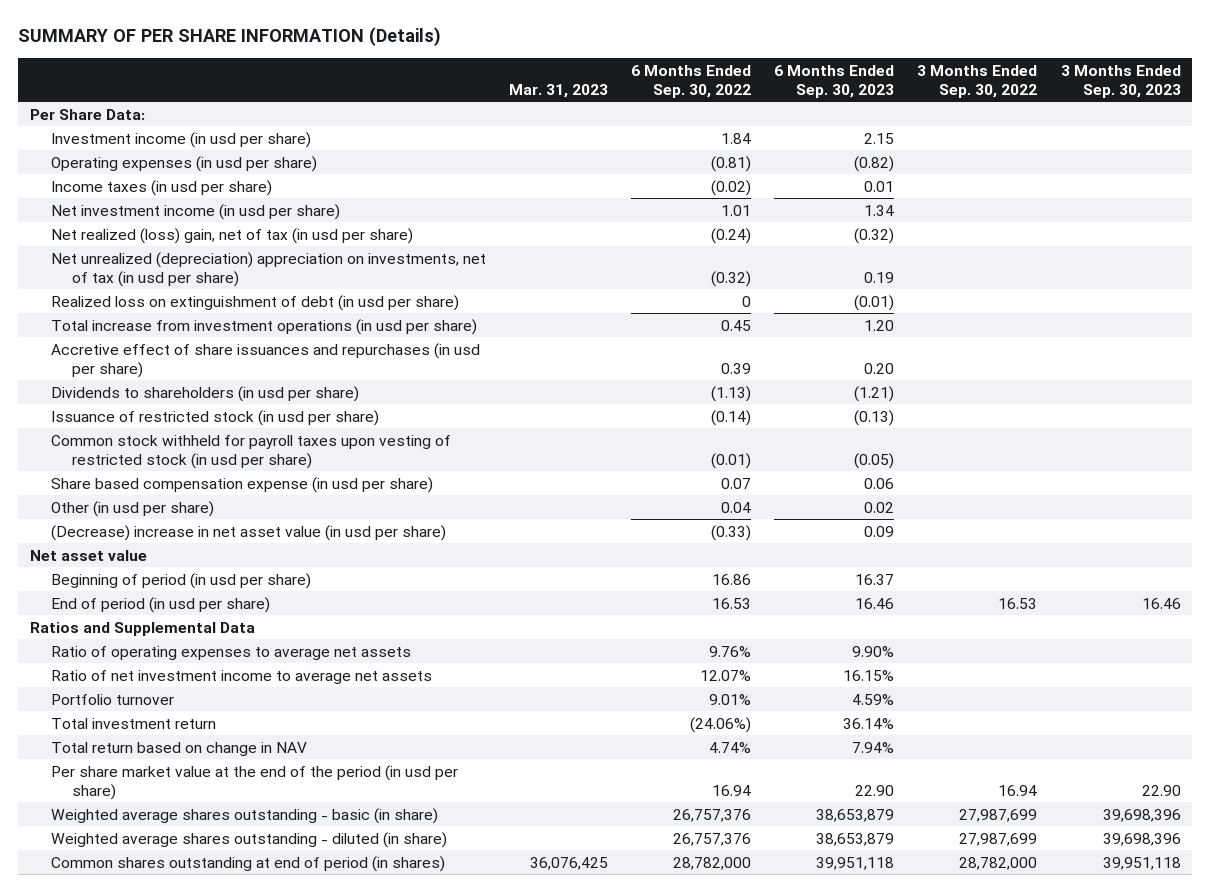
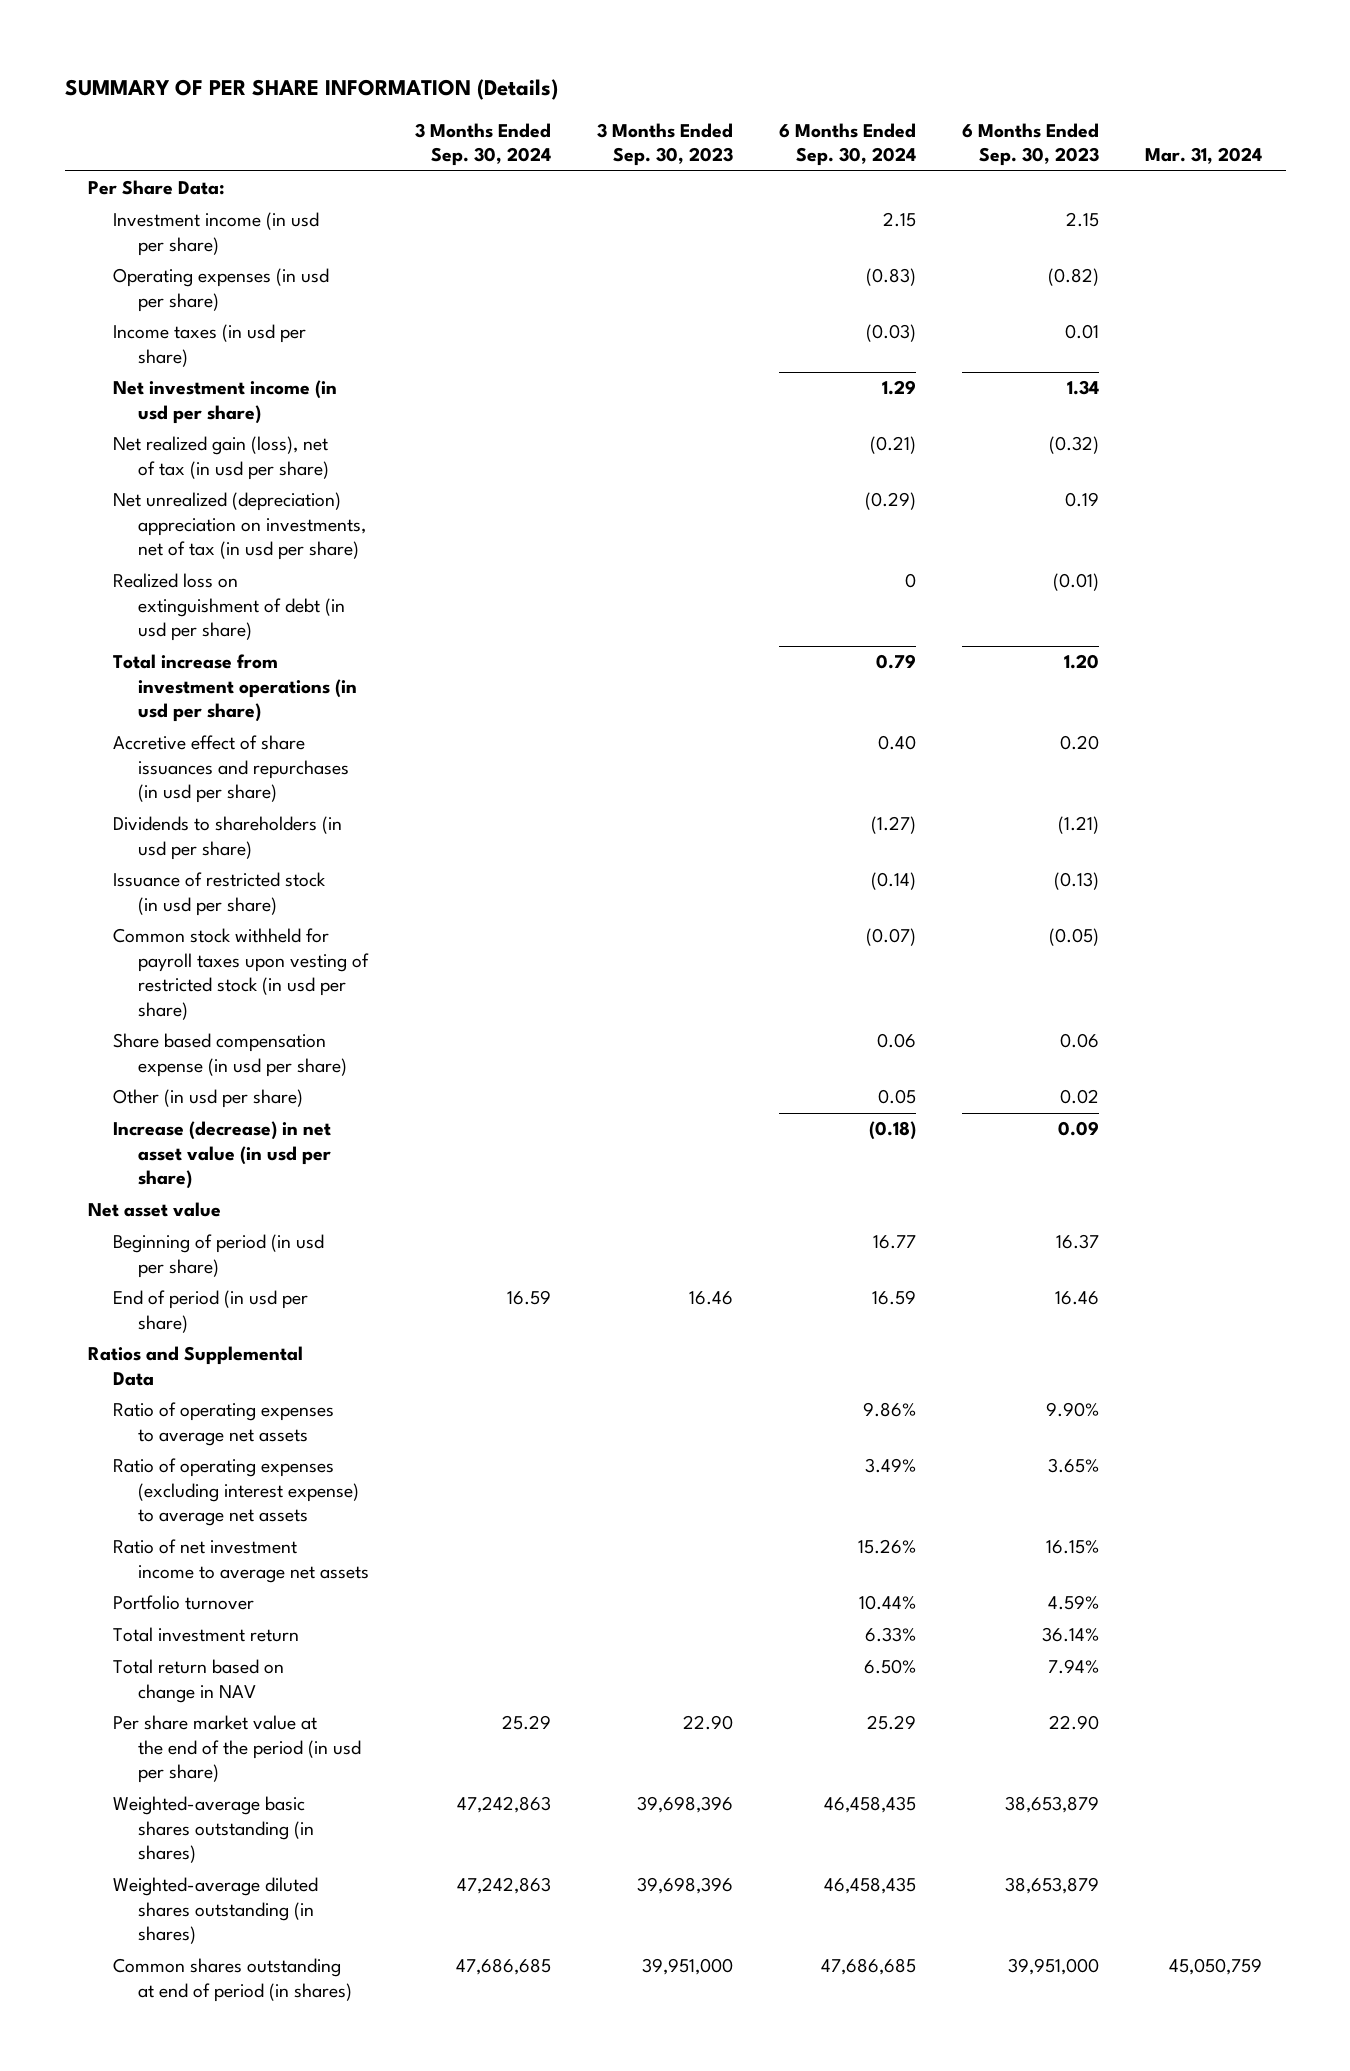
- | Mar. 31, 2023 | 6 Months Ended Sep. 30, 2022 | 6 Months Ended Sep. 30, 2023 | 3 Months Ended Sep. 30, 2022 | 3 Months Ended Sep. 30, 2023
+ | 3 Months Ended Sep. 30, 2024 | 3 Months Ended Sep. 30, 2023 | 6 Months Ended Sep. 30, 2024 | 6 Months Ended Sep. 30, 2023 | Mar. 31, 2024
- Net realized (loss) gain, net of tax (in usd per share) | | (0.24) | (0.32) | |
+ Net realized gain (loss), net of tax (in usd per share) | | | (0.21) | (0.32) |
- (Decrease) increase in net asset value (in usd per share) | | (0.33) | 0.09 | |
+ Increase (decrease) in net asset value (in usd per share) | | | (0.18) | 0.09 |
+ Ratio of operating expenses (excluding interest expense) to average net assets | | | 3.49% | 3.65% |
- Weighted average shares outstanding - basic (in share) | | 26,757,376 | 38,653,879 | 27,987,699 | 39,698,396
- Weighted average shares outstanding - diluted (in share) | | 26,757,376 | 38,653,879 | 27,987,699 | 39,698,396
- Common shares outstanding at end of period (in shares) | 36,076,425 | 28,782,000 | 39,951,118 | 28,782,000 | 39,951,118
+ Weighted-average basic shares outstanding (in shares) | 47,242,863 | 39,698,396 | 46,458,435 | 38,653,879 |
+ Weighted-average diluted shares outstanding (in shares) | 47,242,863 | 39,698,396 | 46,458,435 | 38,653,879 |
+ Common shares outstanding at end of period (in shares) | 47,686,685 | 39,951,000 | 47,686,685 | 39,951,000 | 45,050,759

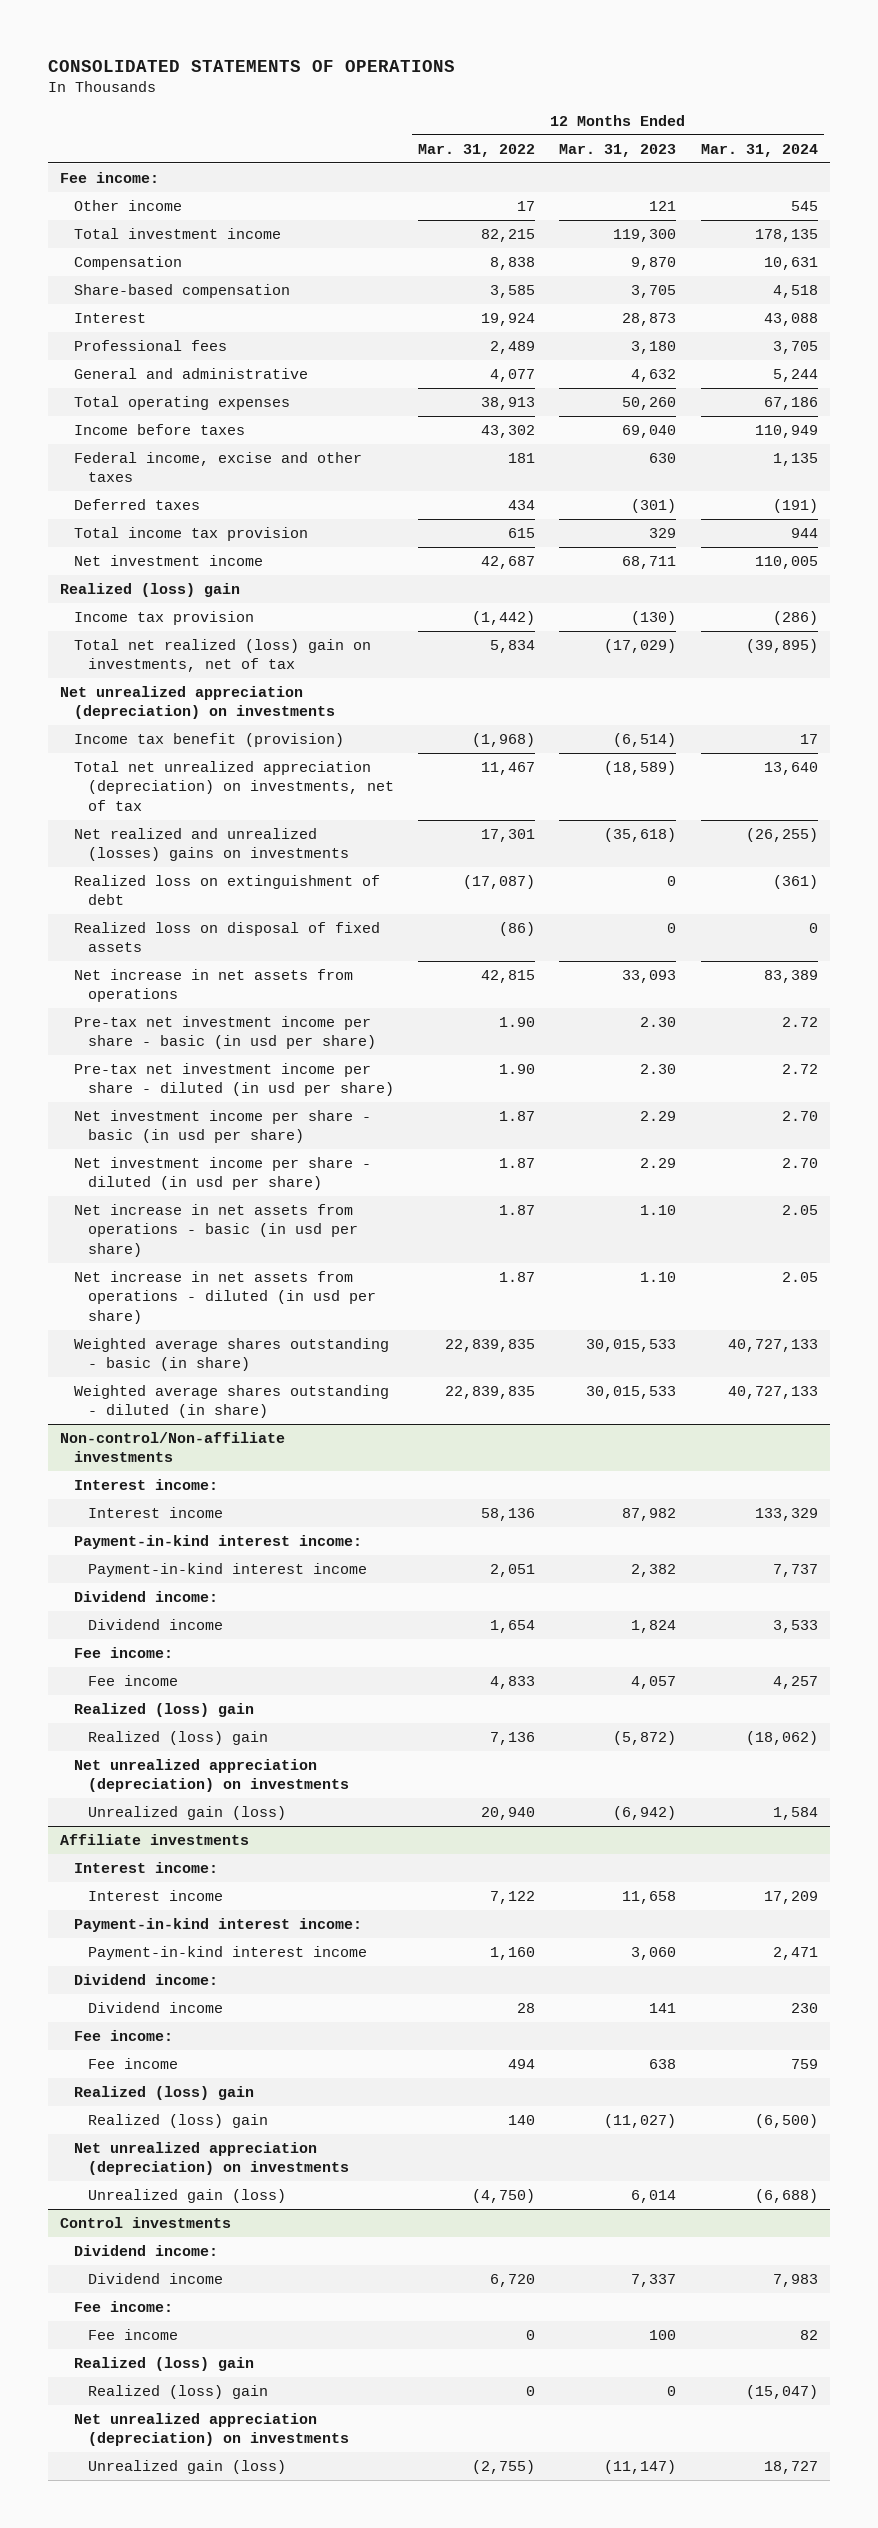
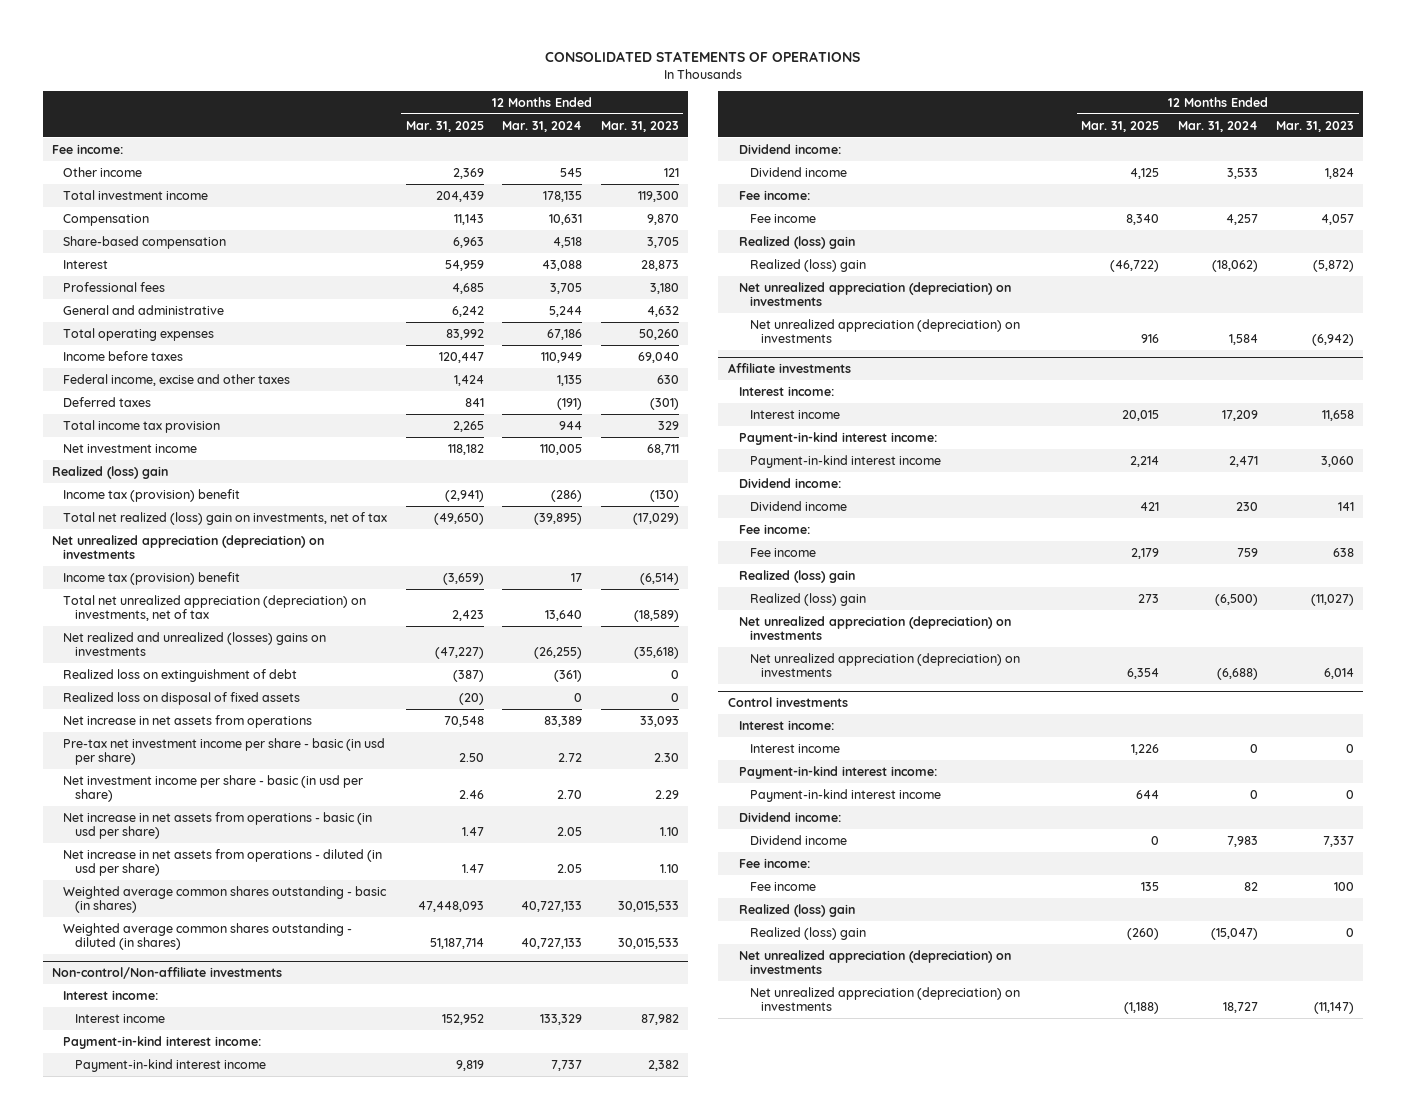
- | 12 Months Ended Mar. 31, 2022 | 12 Months Ended Mar. 31, 2023 | 12 Months Ended Mar. 31, 2024
+ | 12 Months Ended Mar. 31, 2025 | 12 Months Ended Mar. 31, 2024 | 12 Months Ended Mar. 31, 2023
- Income tax provision | (1,442) | (130) | (286)
+ Income tax (provision) benefit | (2,941) | (286) | (130)
- Income tax benefit (provision) | (1,968) | (6,514) | 17
+ Income tax (provision) benefit | (3,659) | 17 | (6,514)
- Pre-tax net investment income per share - diluted (in usd per share) | 1.90 | 2.30 | 2.72
- Net investment income per share - diluted (in usd per share) | 1.87 | 2.29 | 2.70
- Weighted average shares outstanding - basic (in share) | 22,839,835 | 30,015,533 | 40,727,133
- Weighted average shares outstanding - diluted (in share) | 22,839,835 | 30,015,533 | 40,727,133
+ Weighted average common shares outstanding - basic (in shares) | 47,448,093 | 40,727,133 | 30,015,533
+ Weighted average common shares outstanding - diluted (in shares) | 51,187,714 | 40,727,133 | 30,015,533
@ Non-control/Non-affiliate investments
- Unrealized gain (loss) | 20,940 | (6,942) | 1,584
+ Net unrealized appreciation (depreciation) on investments | 916 | 1,584 | (6,942)
@ Affiliate investments
- Unrealized gain (loss) | (4,750) | 6,014 | (6,688)
+ Net unrealized appreciation (depreciation) on investments | 6,354 | (6,688) | 6,014
@ Control investments
+ Interest income:
+ Interest income | 1,226 | 0 | 0
+ Payment-in-kind interest income:
+ Payment-in-kind interest income | 644 | 0 | 0
- Unrealized gain (loss) | (2,755) | (11,147) | 18,727
+ Net unrealized appreciation (depreciation) on investments | (1,188) | 18,727 | (11,147)

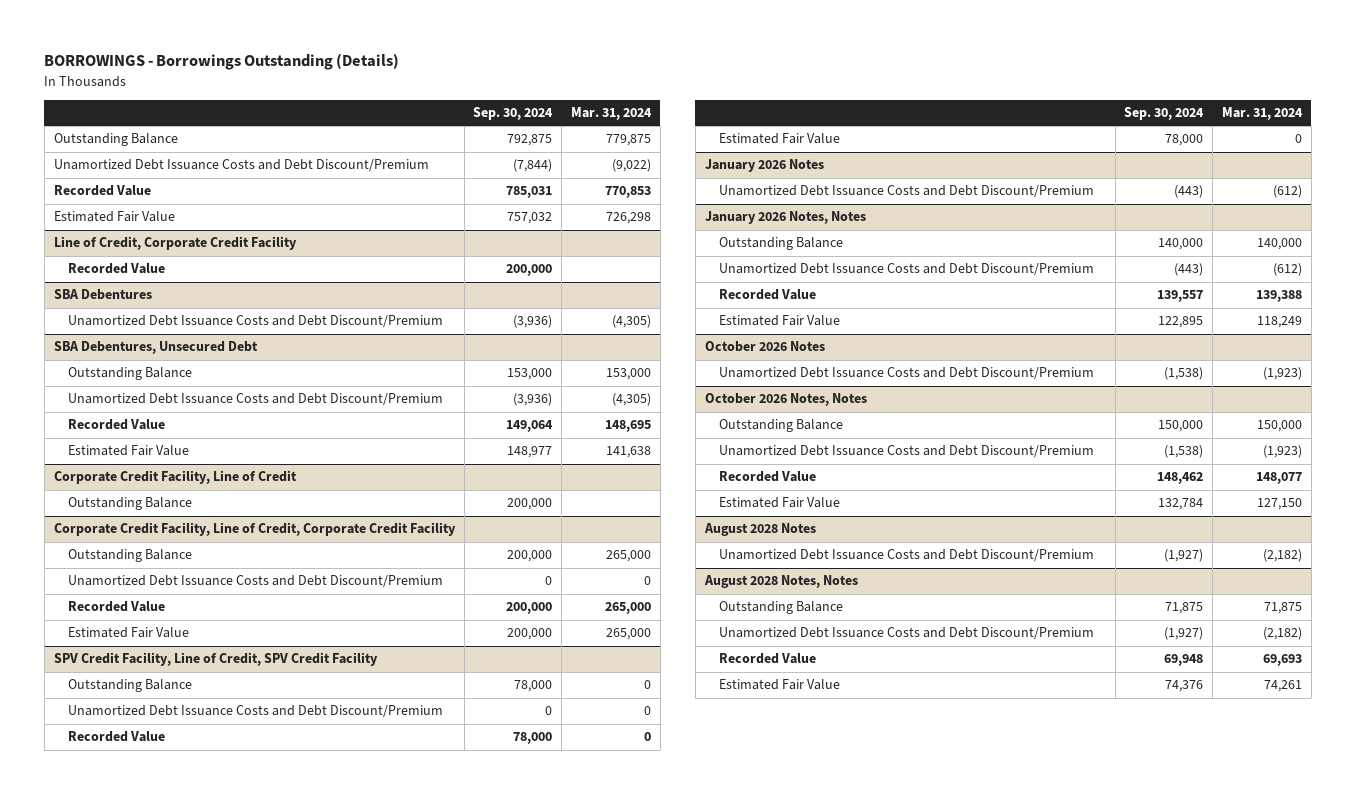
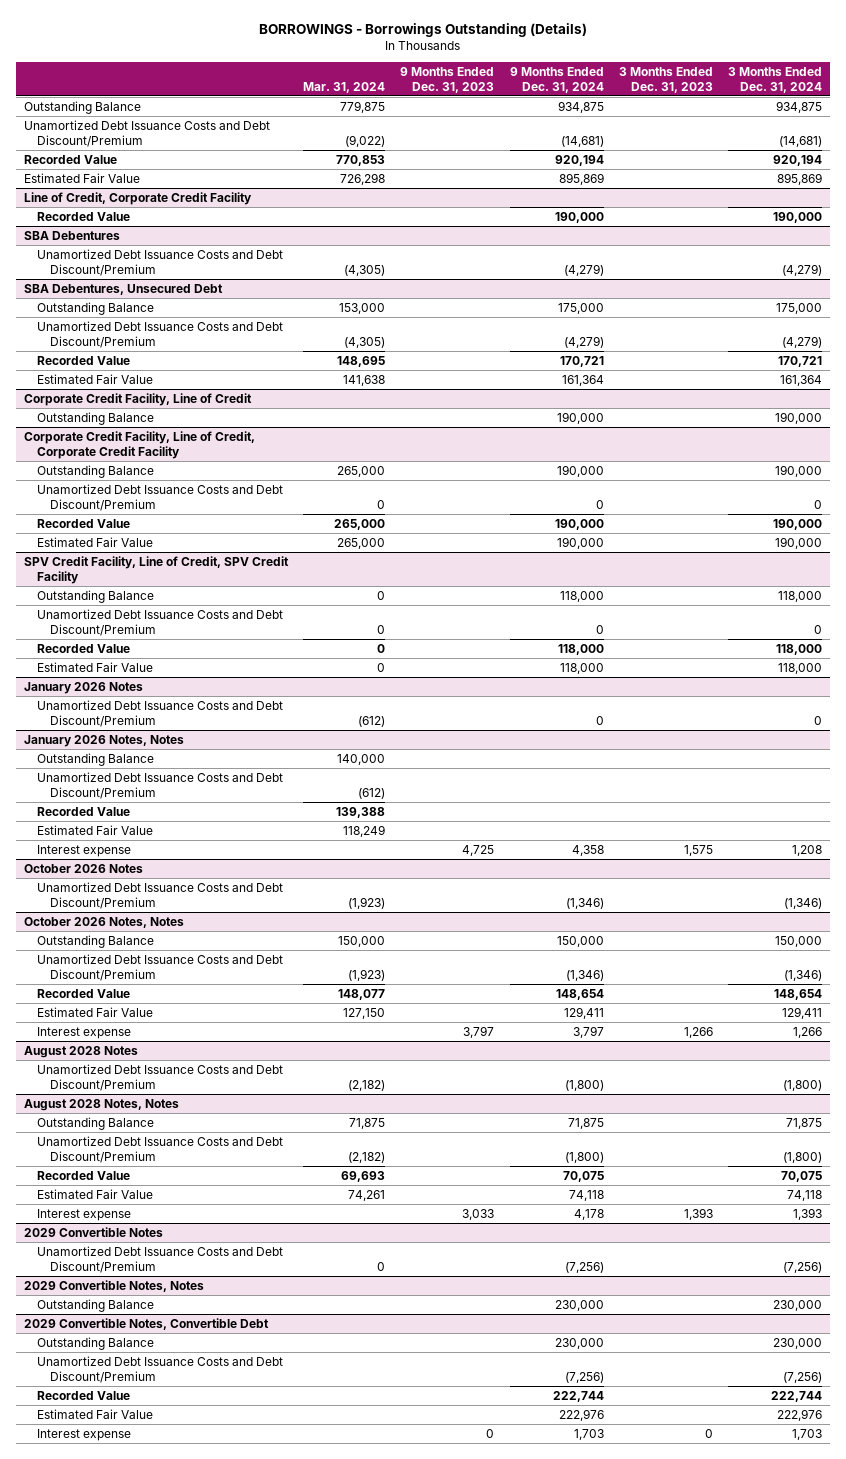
- | Sep. 30, 2024 | Mar. 31, 2024
+ | Mar. 31, 2024 | 9 Months Ended Dec. 31, 2023 | 9 Months Ended Dec. 31, 2024 | 3 Months Ended Dec. 31, 2023 | 3 Months Ended Dec. 31, 2024
@ January 2026 Notes, Notes
+ Interest expense | | 4,725 | 4,358 | 1,575 | 1,208
@ October 2026 Notes, Notes
+ Interest expense | | 3,797 | 3,797 | 1,266 | 1,266
@ August 2028 Notes, Notes
+ Interest expense | | 3,033 | 4,178 | 1,393 | 1,393
+ 2029 Convertible Notes
+ Unamortized Debt Issuance Costs and Debt Discount/Premium | 0 | | (7,256) | | (7,256)
+ 2029 Convertible Notes, Notes
+ Outstanding Balance | | | 230,000 | | 230,000
+ 2029 Convertible Notes, Convertible Debt
+ Outstanding Balance | | | 230,000 | | 230,000
+ Unamortized Debt Issuance Costs and Debt Discount/Premium | | | (7,256) | | (7,256)
+ Recorded Value | | | 222,744 | | 222,744
+ Estimated Fair Value | | | 222,976 | | 222,976
+ Interest expense | | 0 | 1,703 | 0 | 1,703

